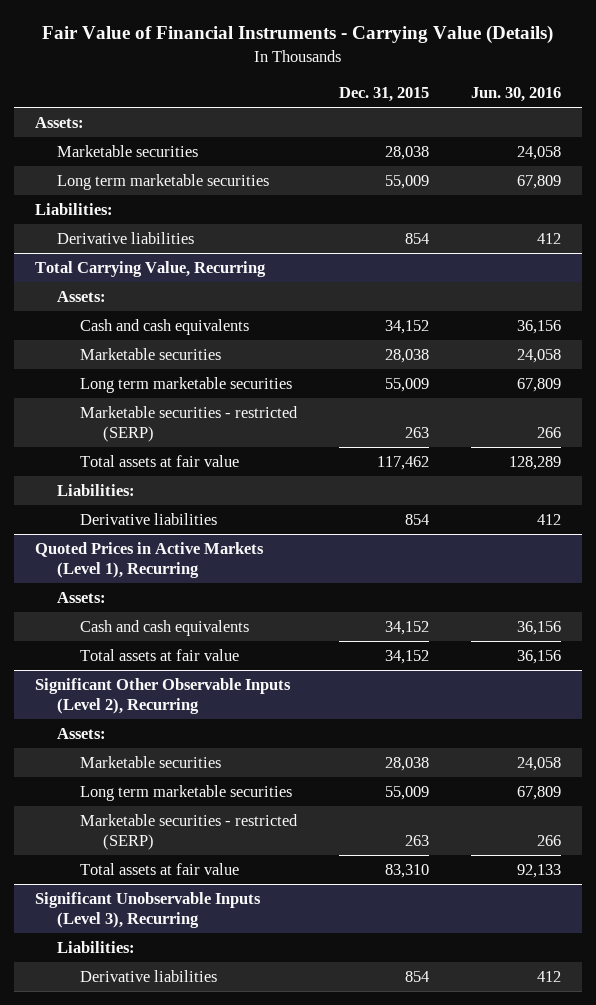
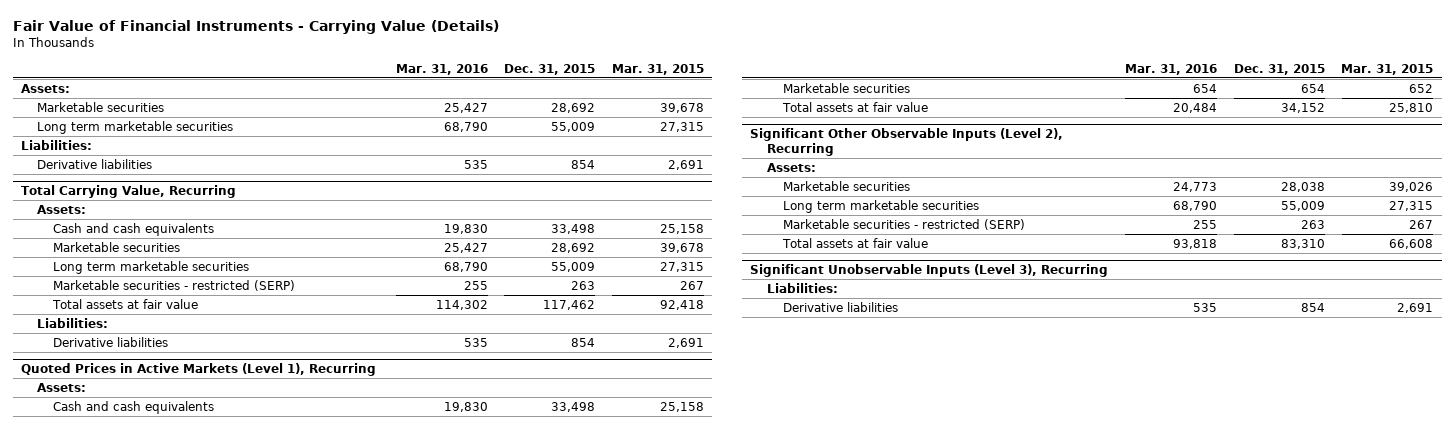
- | Dec. 31, 2015 | Jun. 30, 2016
+ | Mar. 31, 2016 | Dec. 31, 2015 | Mar. 31, 2015
- Marketable securities | 28,038 | 24,058
+ Marketable securities | 25,427 | 28,692 | 39,678
@ Total Carrying Value, Recurring
- Cash and cash equivalents | 34,152 | 36,156
- Marketable securities | 28,038 | 24,058
+ Cash and cash equivalents | 19,830 | 33,498 | 25,158
+ Marketable securities | 25,427 | 28,692 | 39,678
@ Quoted Prices in Active Markets (Level 1), Recurring
- Cash and cash equivalents | 34,152 | 36,156
+ Cash and cash equivalents | 19,830 | 33,498 | 25,158
+ Marketable securities | 654 | 654 | 652

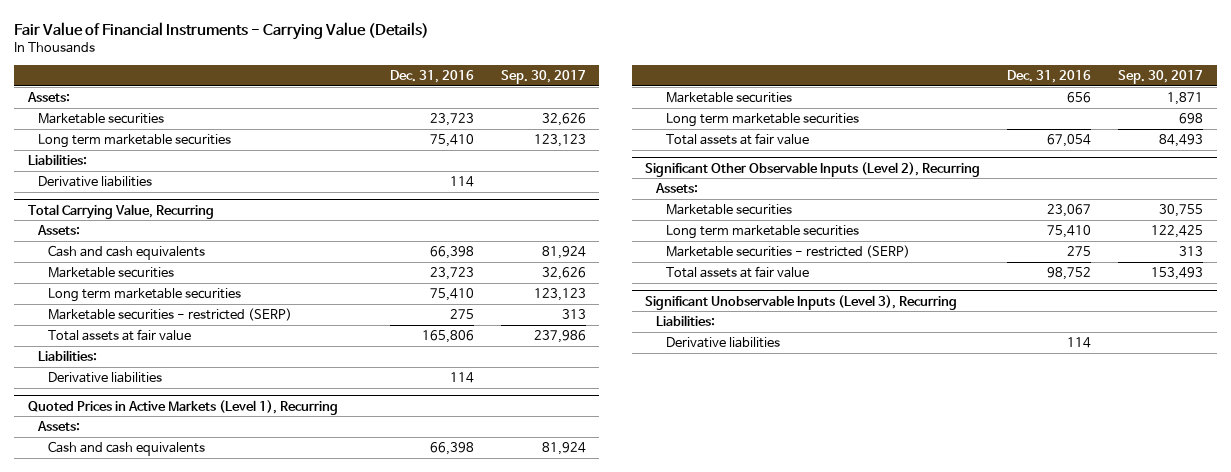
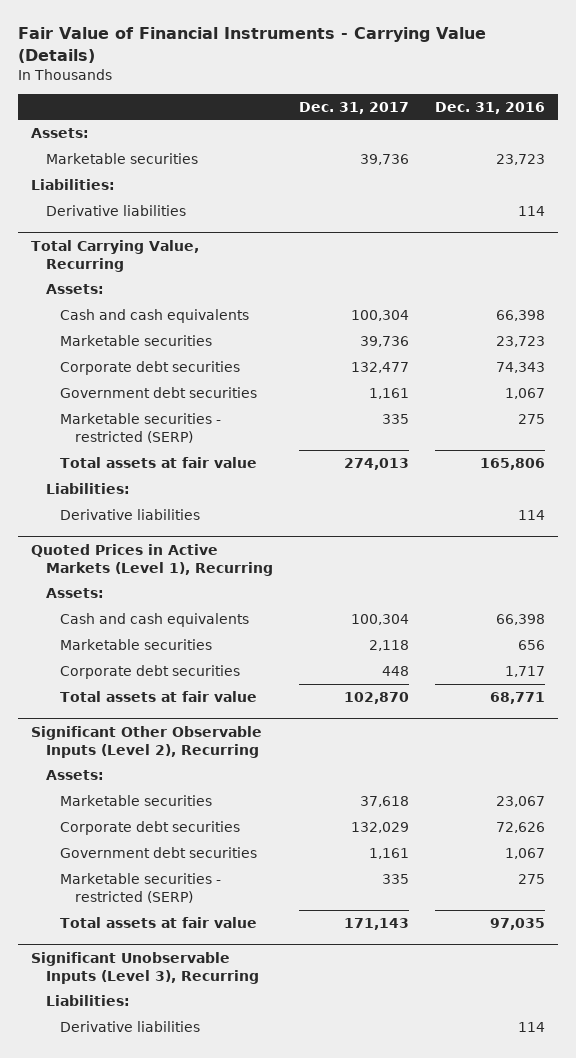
- | Dec. 31, 2016 | Sep. 30, 2017
+ | Dec. 31, 2017 | Dec. 31, 2016
- Long term marketable securities | 75,410 | 123,123
@ Total Carrying Value, Recurring
- Long term marketable securities | 75,410 | 123,123
+ Corporate debt securities | 132,477 | 74,343
+ Government debt securities | 1,161 | 1,067
@ Quoted Prices in Active Markets (Level 1), Recurring
- Long term marketable securities | | 698
- Total assets at fair value | 67,054 | 84,493
+ Corporate debt securities | 448 | 1,717
+ Total assets at fair value | 102,870 | 68,771
@ Significant Other Observable Inputs (Level 2), Recurring
- Long term marketable securities | 75,410 | 122,425
+ Corporate debt securities | 132,029 | 72,626
+ Government debt securities | 1,161 | 1,067
- Total assets at fair value | 98,752 | 153,493
+ Total assets at fair value | 171,143 | 97,035

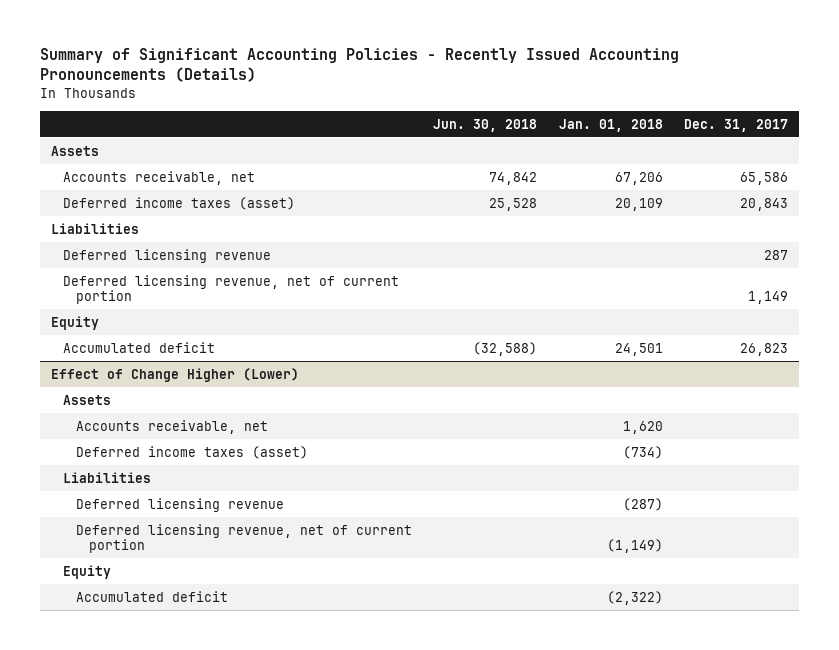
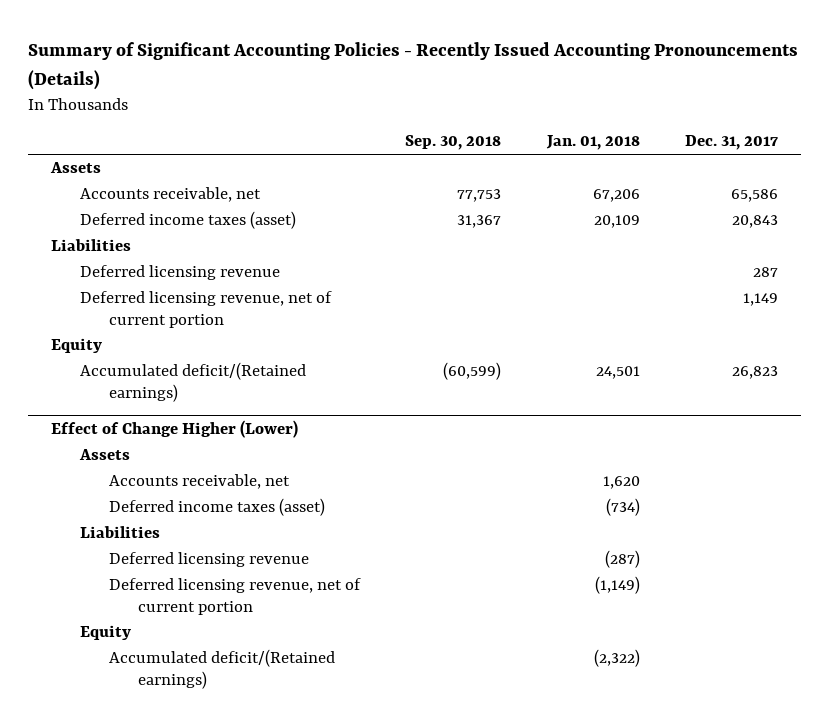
- | Jun. 30, 2018 | Jan. 01, 2018 | Dec. 31, 2017
+ | Sep. 30, 2018 | Jan. 01, 2018 | Dec. 31, 2017
- Accumulated deficit | (32,588) | 24,501 | 26,823
+ Accumulated deficit/(Retained earnings) | (60,599) | 24,501 | 26,823
@ Effect of Change Higher (Lower)
- Accumulated deficit | | (2,322) |
+ Accumulated deficit/(Retained earnings) | | (2,322) |

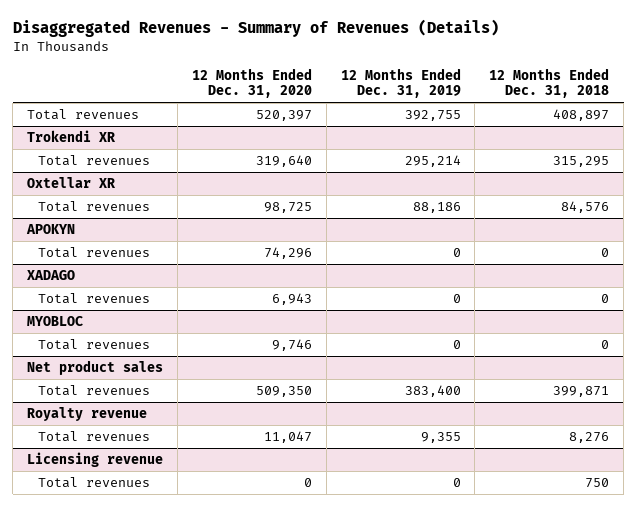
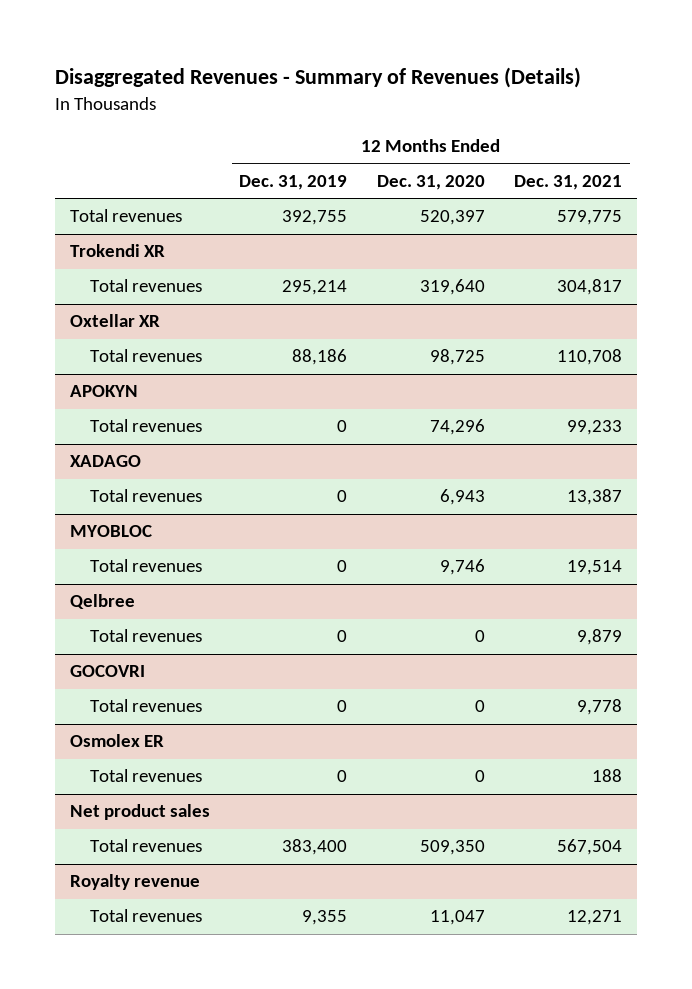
- | 12 Months Ended Dec. 31, 2020 | 12 Months Ended Dec. 31, 2019 | 12 Months Ended Dec. 31, 2018
+ | 12 Months Ended Dec. 31, 2019 | 12 Months Ended Dec. 31, 2020 | 12 Months Ended Dec. 31, 2021
+ Qelbree
+ Total revenues | 0 | 0 | 9,879
+ GOCOVRI
+ Total revenues | 0 | 0 | 9,778
+ Osmolex ER
+ Total revenues | 0 | 0 | 188
- Licensing revenue
- Total revenues | 0 | 0 | 750

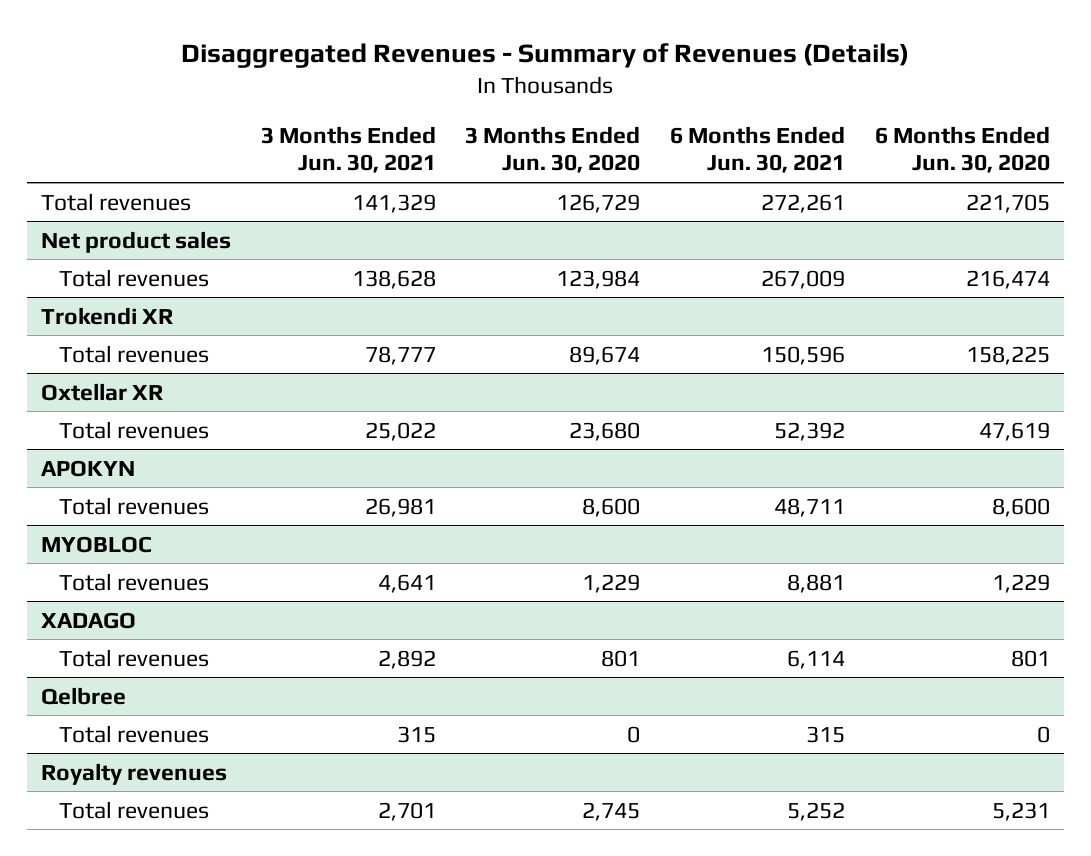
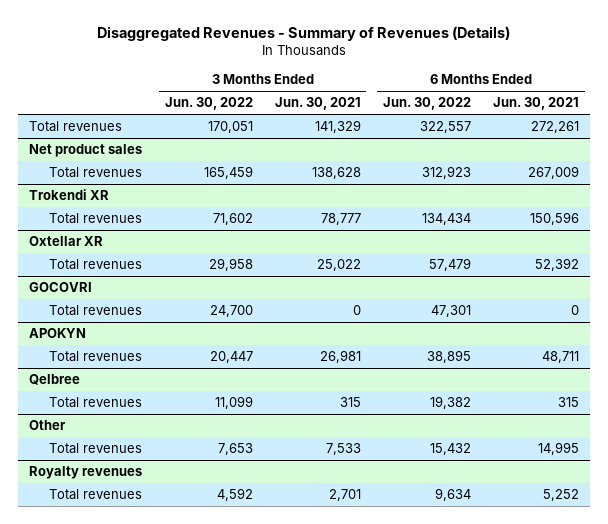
- | 3 Months Ended Jun. 30, 2021 | 3 Months Ended Jun. 30, 2020 | 6 Months Ended Jun. 30, 2021 | 6 Months Ended Jun. 30, 2020
+ | 3 Months Ended Jun. 30, 2022 | 3 Months Ended Jun. 30, 2021 | 6 Months Ended Jun. 30, 2022 | 6 Months Ended Jun. 30, 2021
+ GOCOVRI
+ Total revenues | 24,700 | 0 | 47,301 | 0
- MYOBLOC
- Total revenues | 4,641 | 1,229 | 8,881 | 1,229
- XADAGO
- Total revenues | 2,892 | 801 | 6,114 | 801
+ Other
+ Total revenues | 7,653 | 7,533 | 15,432 | 14,995

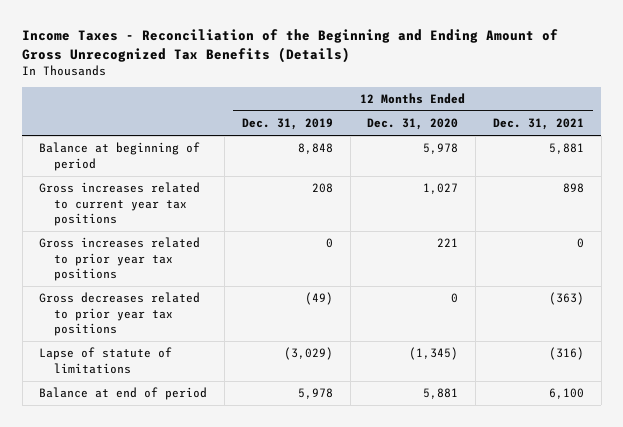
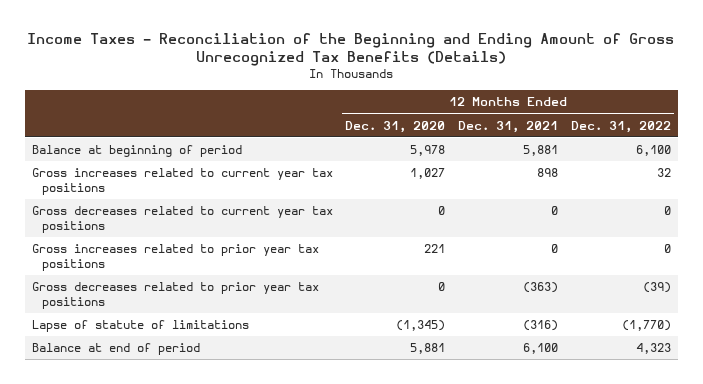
- | 12 Months Ended Dec. 31, 2019 | 12 Months Ended Dec. 31, 2020 | 12 Months Ended Dec. 31, 2021
+ | 12 Months Ended Dec. 31, 2020 | 12 Months Ended Dec. 31, 2021 | 12 Months Ended Dec. 31, 2022
+ Gross decreases related to current year tax positions | 0 | 0 | 0

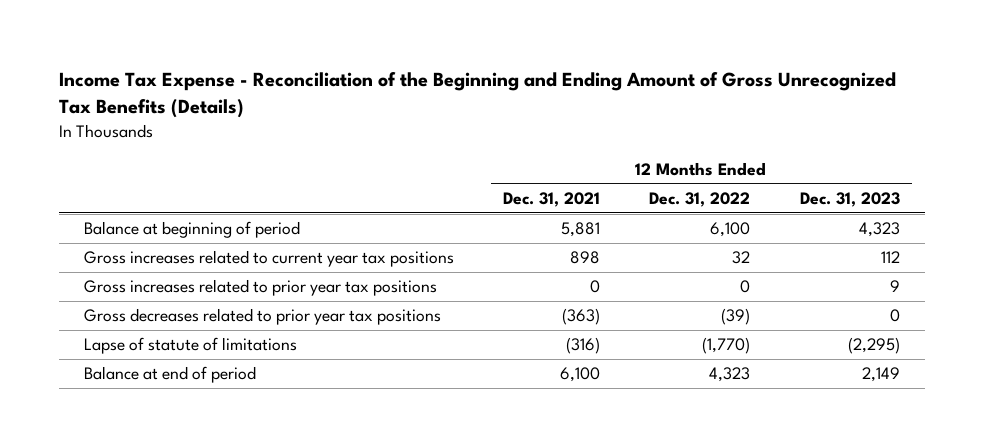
- Income Taxes - Reconciliation of the Beginning and Ending Amount of Gross Unrecognized Tax Benefits (Details)
+ Income Tax Expense - Reconciliation of the Beginning and Ending Amount of Gross Unrecognized Tax Benefits (Details)
- | 12 Months Ended Dec. 31, 2020 | 12 Months Ended Dec. 31, 2021 | 12 Months Ended Dec. 31, 2022
+ | 12 Months Ended Dec. 31, 2021 | 12 Months Ended Dec. 31, 2022 | 12 Months Ended Dec. 31, 2023
- Gross decreases related to current year tax positions | 0 | 0 | 0

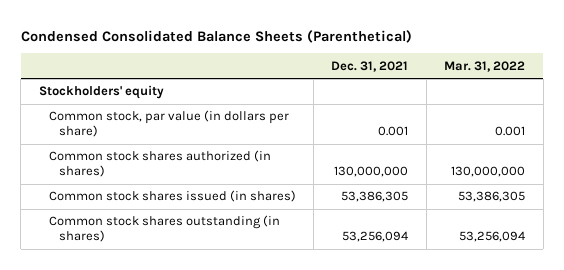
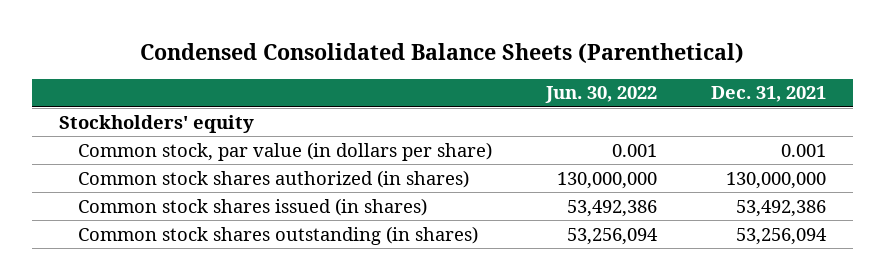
- | Dec. 31, 2021 | Mar. 31, 2022
+ | Jun. 30, 2022 | Dec. 31, 2021
- Common stock shares issued (in shares) | 53,386,305 | 53,386,305
+ Common stock shares issued (in shares) | 53,492,386 | 53,492,386

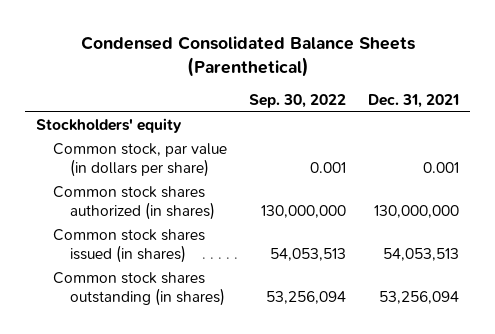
- | Jun. 30, 2022 | Dec. 31, 2021
+ | Sep. 30, 2022 | Dec. 31, 2021
- Common stock shares issued (in shares) | 53,492,386 | 53,492,386
+ Common stock shares issued (in shares) | 54,053,513 | 54,053,513

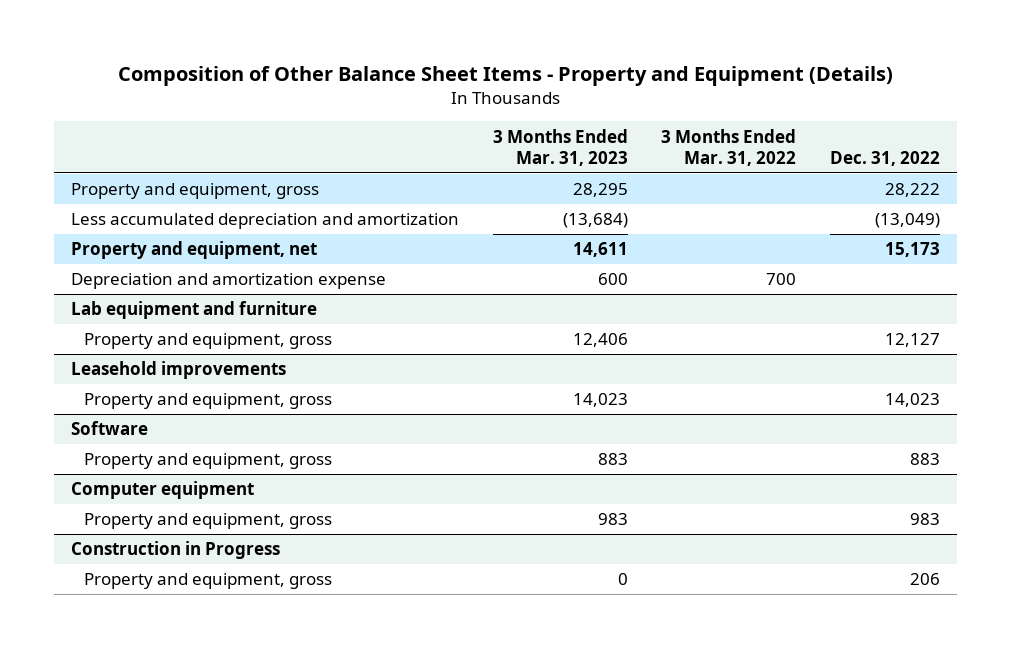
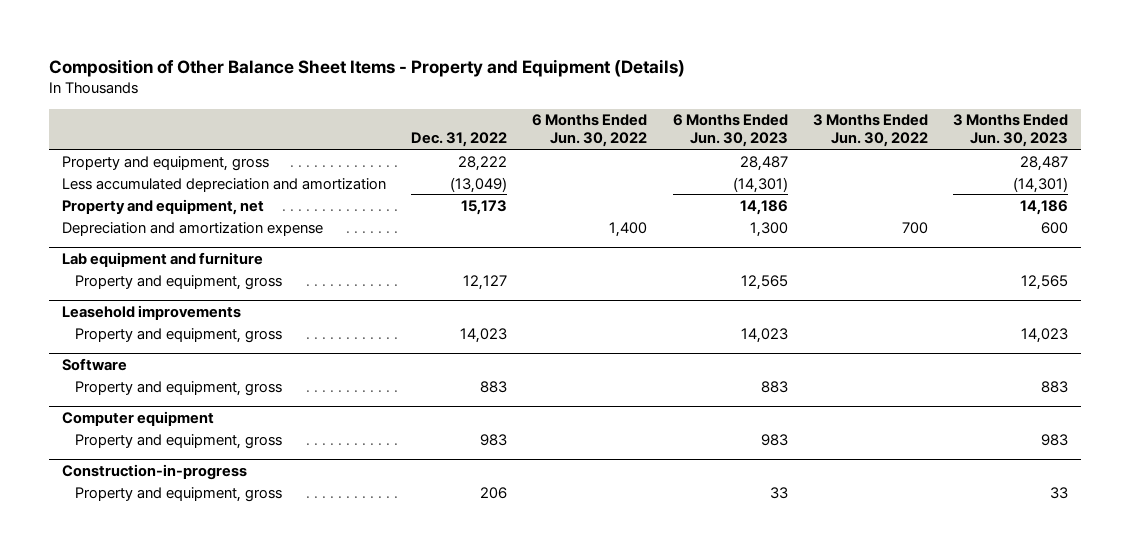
- | 3 Months Ended Mar. 31, 2023 | 3 Months Ended Mar. 31, 2022 | Dec. 31, 2022
+ | Dec. 31, 2022 | 6 Months Ended Jun. 30, 2022 | 6 Months Ended Jun. 30, 2023 | 3 Months Ended Jun. 30, 2022 | 3 Months Ended Jun. 30, 2023
- Construction in Progress
+ Construction-in-progress

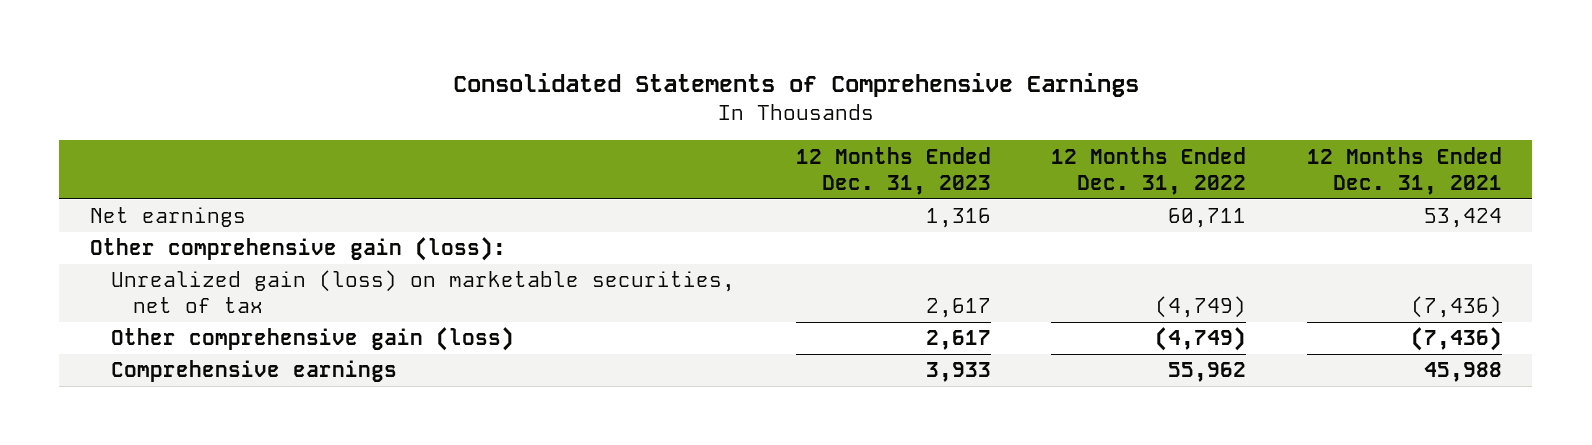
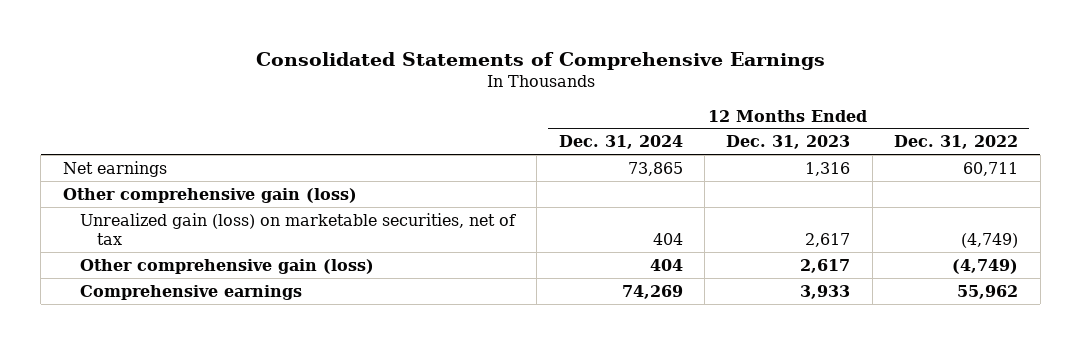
- | 12 Months Ended Dec. 31, 2023 | 12 Months Ended Dec. 31, 2022 | 12 Months Ended Dec. 31, 2021
+ | 12 Months Ended Dec. 31, 2024 | 12 Months Ended Dec. 31, 2023 | 12 Months Ended Dec. 31, 2022
- Other comprehensive gain (loss):
+ Other comprehensive gain (loss)

